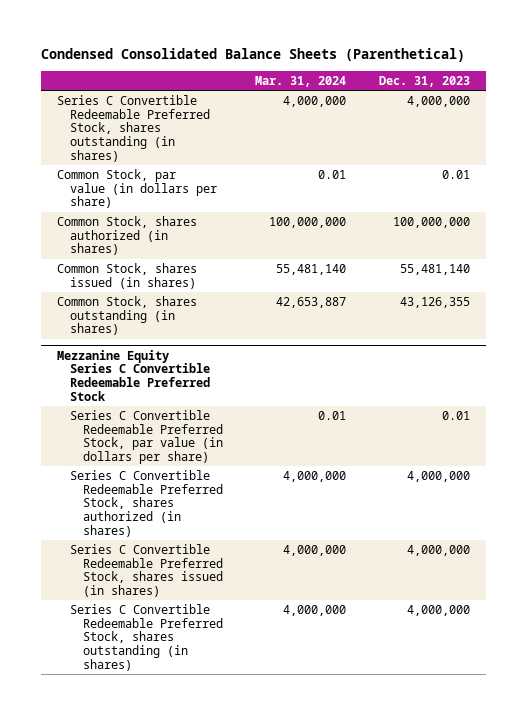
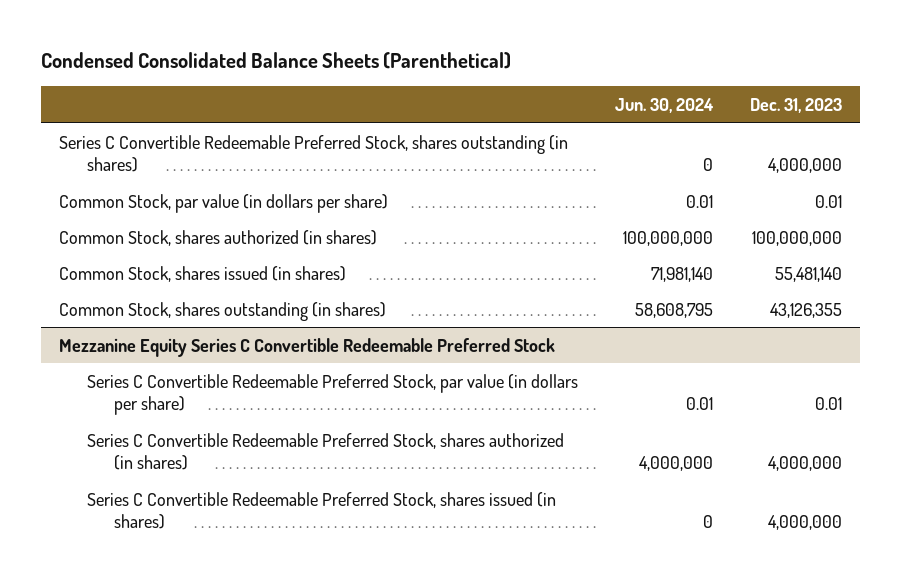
- | Mar. 31, 2024 | Dec. 31, 2023
+ | Jun. 30, 2024 | Dec. 31, 2023
@ Mezzanine Equity Series C Convertible Redeemable Preferred Stock
- Series C Convertible Redeemable Preferred Stock, shares outstanding (in shares) | 4,000,000 | 4,000,000

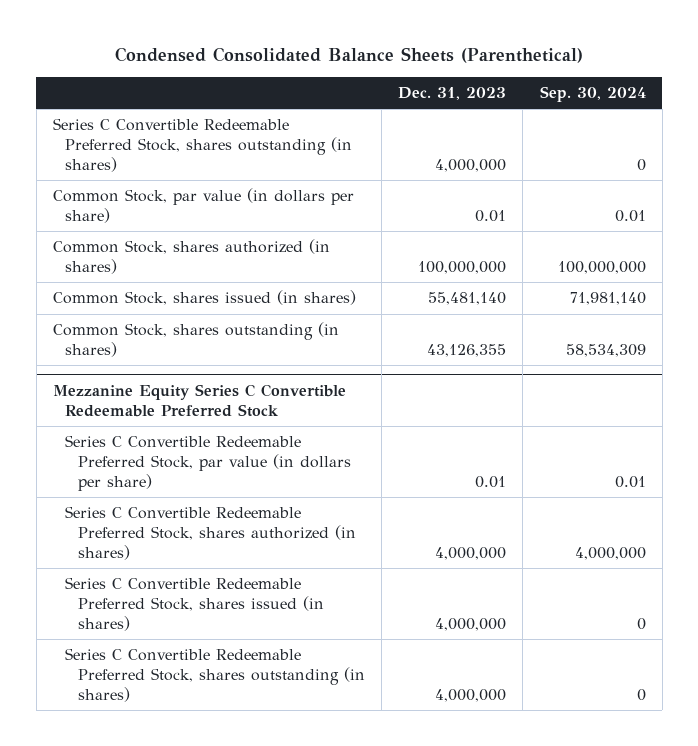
- | Jun. 30, 2024 | Dec. 31, 2023
+ | Dec. 31, 2023 | Sep. 30, 2024
@ Mezzanine Equity Series C Convertible Redeemable Preferred Stock
+ Series C Convertible Redeemable Preferred Stock, shares outstanding (in shares) | 4,000,000 | 0

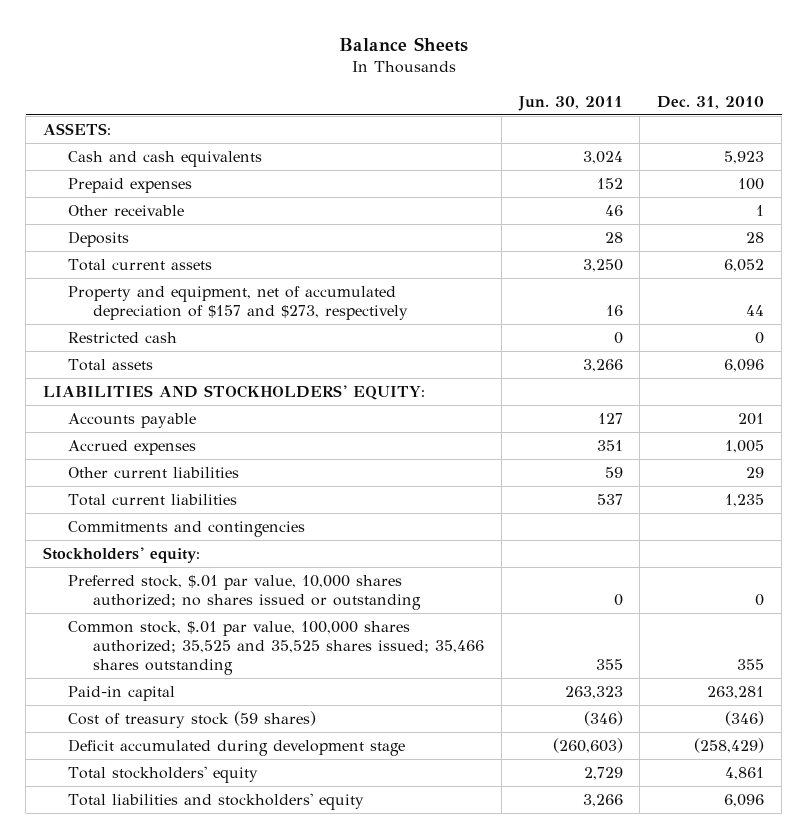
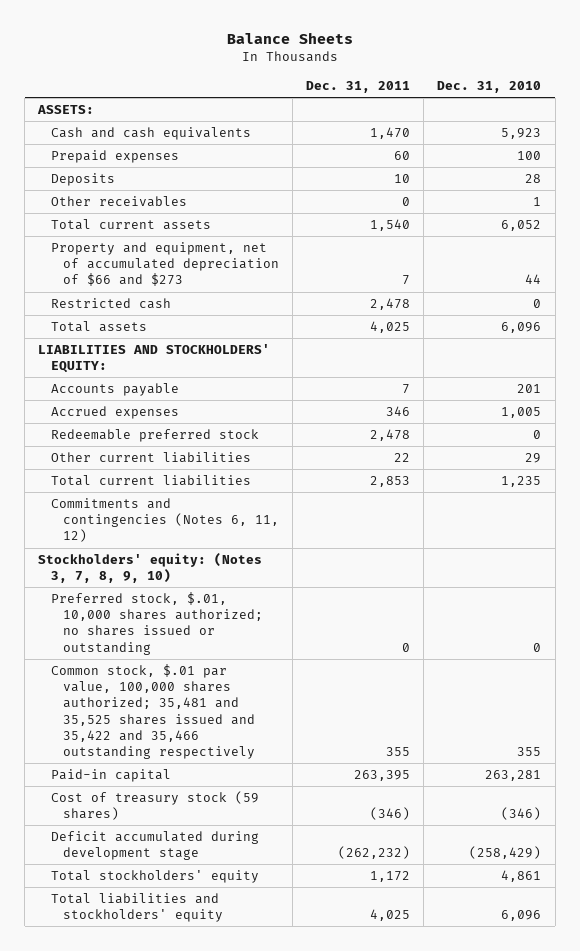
- | Jun. 30, 2011 | Dec. 31, 2010
+ | Dec. 31, 2011 | Dec. 31, 2010
- Other receivable | 46 | 1
+ Other receivables | 0 | 1
- Property and equipment, net of accumulated depreciation of $157 and $273, respectively | 16 | 44
+ Property and equipment, net of accumulated depreciation of $66 and $273 | 7 | 44
+ Redeemable preferred stock | 2,478 | 0
- Commitments and contingencies
- Stockholders' equity:
- Preferred stock, $.01 par value, 10,000 shares authorized; no shares issued or outstanding | 0 | 0
- Common stock, $.01 par value, 100,000 shares authorized; 35,525 and 35,525 shares issued; 35,466 shares outstanding | 355 | 355
+ Commitments and contingencies (Notes 6, 11, 12)
+ Stockholders' equity: (Notes 3, 7, 8, 9, 10)
+ Preferred stock, $.01, 10,000 shares authorized; no shares issued or outstanding | 0 | 0
+ Common stock, $.01 par value, 100,000 shares authorized; 35,481 and 35,525 shares issued and 35,422 and 35,466 outstanding respectively | 355 | 355

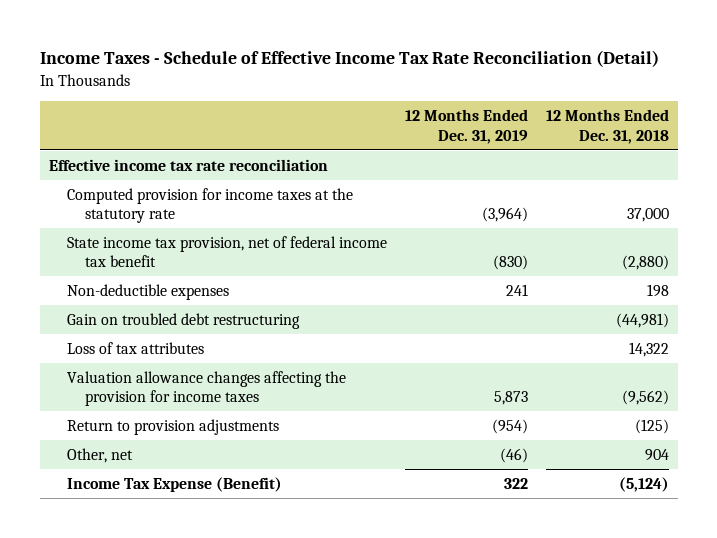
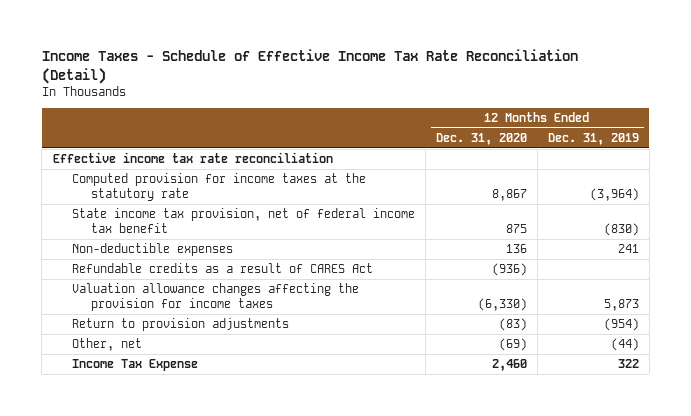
- | 12 Months Ended Dec. 31, 2019 | 12 Months Ended Dec. 31, 2018
+ | 12 Months Ended Dec. 31, 2020 | 12 Months Ended Dec. 31, 2019
- Gain on troubled debt restructuring | | (44,981)
- Loss of tax attributes | | 14,322
+ Refundable credits as a result of CARES Act | (936) |
- Other, net | (46) | 904
- Income Tax Expense (Benefit) | 322 | (5,124)
+ Other, net | (69) | (44)
+ Income Tax Expense | 2,460 | 322

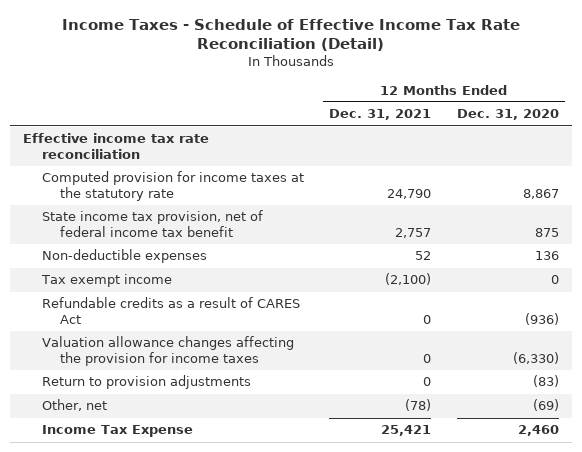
- | 12 Months Ended Dec. 31, 2020 | 12 Months Ended Dec. 31, 2019
+ | 12 Months Ended Dec. 31, 2021 | 12 Months Ended Dec. 31, 2020
+ Tax exempt income | (2,100) | 0

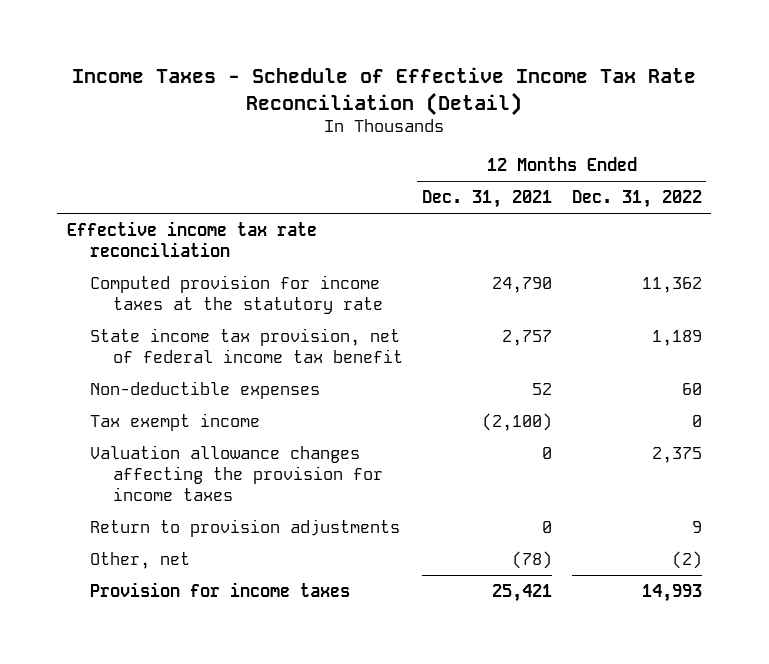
- | 12 Months Ended Dec. 31, 2021 | 12 Months Ended Dec. 31, 2020
+ | 12 Months Ended Dec. 31, 2021 | 12 Months Ended Dec. 31, 2022
- Refundable credits as a result of CARES Act | 0 | (936)
- Income Tax Expense | 25,421 | 2,460
+ Provision for income taxes | 25,421 | 14,993

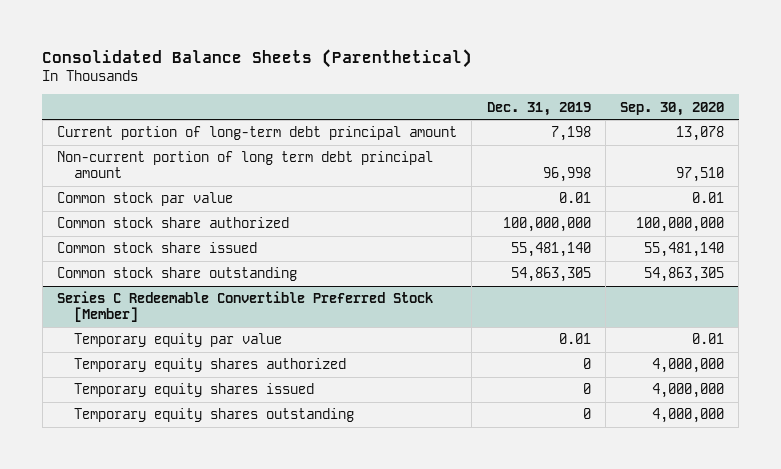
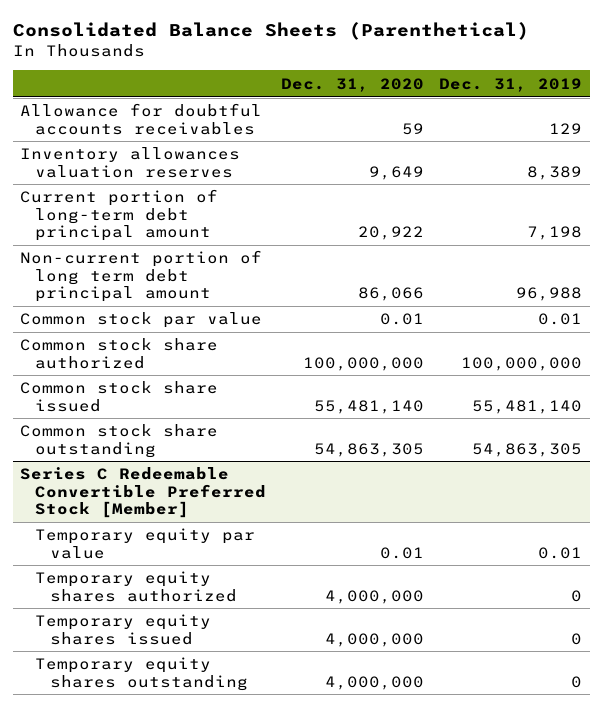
- | Dec. 31, 2019 | Sep. 30, 2020
+ | Dec. 31, 2020 | Dec. 31, 2019
+ Allowance for doubtful accounts receivables | 59 | 129
+ Inventory allowances valuation reserves | 9,649 | 8,389
- Non-current portion of long term debt principal amount | 96,998 | 97,510
+ Non-current portion of long term debt principal amount | 86,066 | 96,988

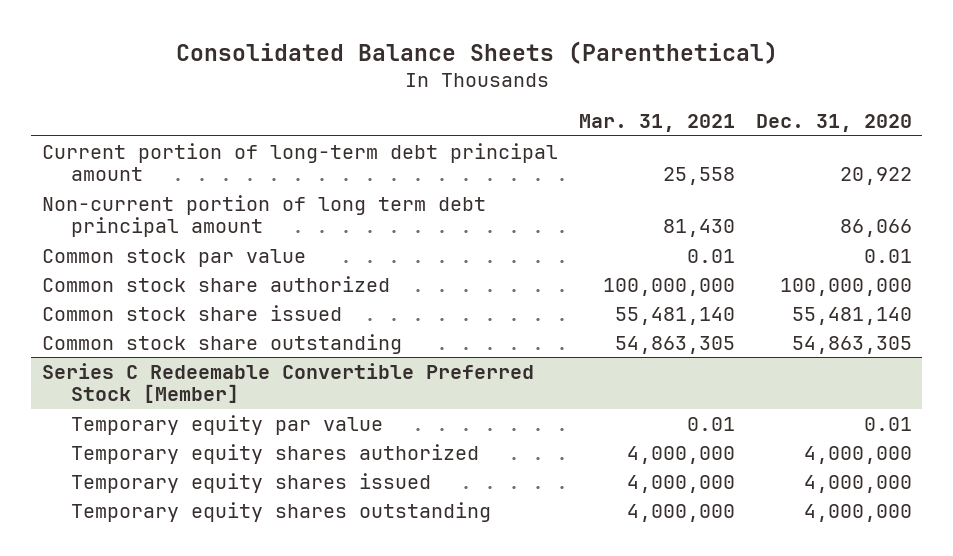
- | Dec. 31, 2020 | Dec. 31, 2019
+ | Mar. 31, 2021 | Dec. 31, 2020
- Allowance for doubtful accounts receivables | 59 | 129
- Inventory allowances valuation reserves | 9,649 | 8,389

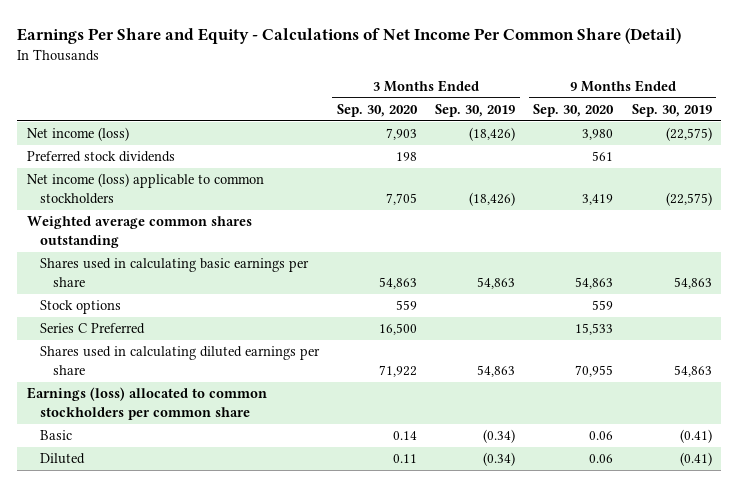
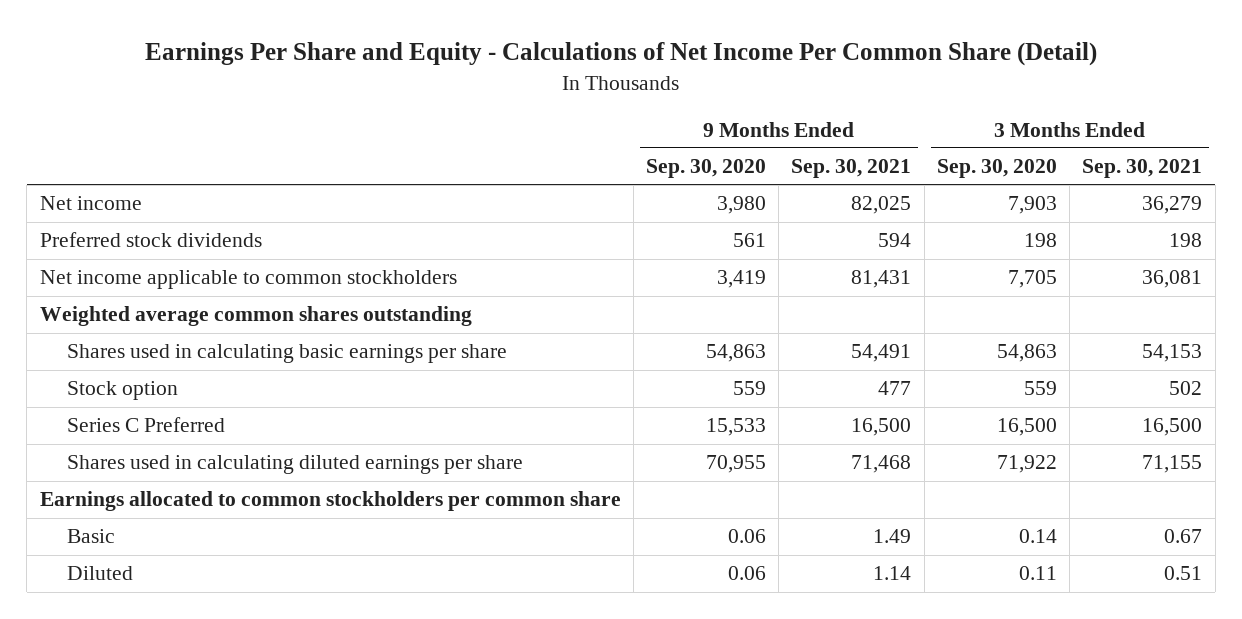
- | 3 Months Ended Sep. 30, 2020 | 3 Months Ended Sep. 30, 2019 | 9 Months Ended Sep. 30, 2020 | 9 Months Ended Sep. 30, 2019
+ | 9 Months Ended Sep. 30, 2020 | 9 Months Ended Sep. 30, 2021 | 3 Months Ended Sep. 30, 2020 | 3 Months Ended Sep. 30, 2021
- Net income (loss) | 7,903 | (18,426) | 3,980 | (22,575)
+ Net income | 3,980 | 82,025 | 7,903 | 36,279
- Net income (loss) applicable to common stockholders | 7,705 | (18,426) | 3,419 | (22,575)
+ Net income applicable to common stockholders | 3,419 | 81,431 | 7,705 | 36,081
- Stock options | 559 | | 559 |
+ Stock option | 559 | 477 | 559 | 502
- Earnings (loss) allocated to common stockholders per common share
+ Earnings allocated to common stockholders per common share

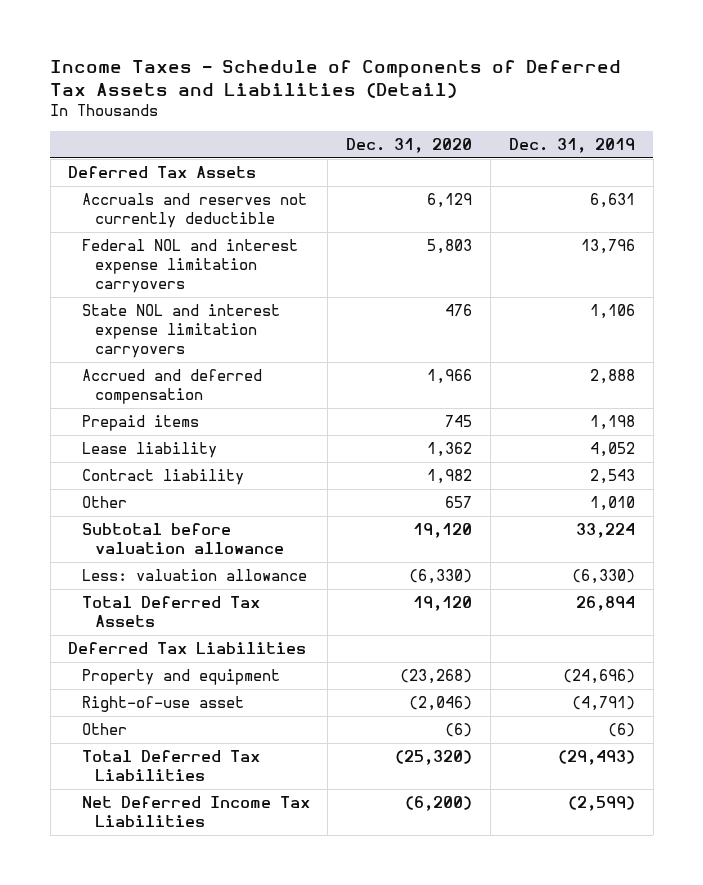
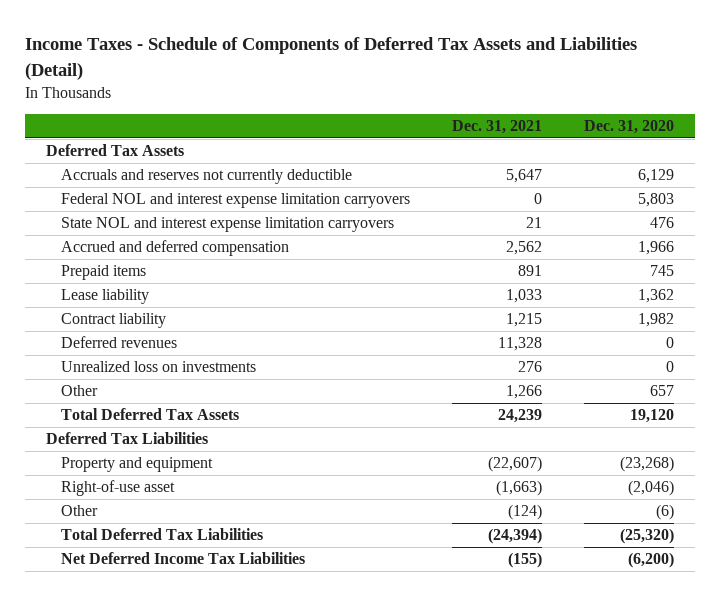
- | Dec. 31, 2020 | Dec. 31, 2019
+ | Dec. 31, 2021 | Dec. 31, 2020
+ Deferred revenues | 11,328 | 0
+ Unrealized loss on investments | 276 | 0
- Subtotal before valuation allowance | 19,120 | 33,224
- Less: valuation allowance | (6,330) | (6,330)

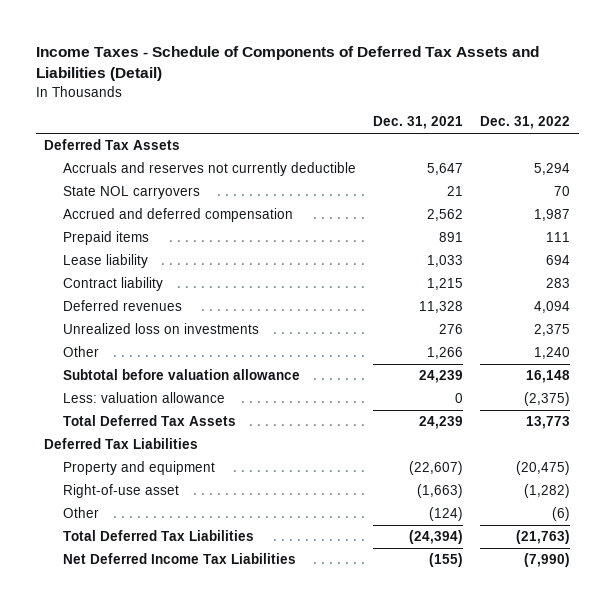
- | Dec. 31, 2021 | Dec. 31, 2020
+ | Dec. 31, 2021 | Dec. 31, 2022
- Federal NOL and interest expense limitation carryovers | 0 | 5,803
- State NOL and interest expense limitation carryovers | 21 | 476
+ State NOL carryovers | 21 | 70
+ Subtotal before valuation allowance | 24,239 | 16,148
+ Less: valuation allowance | 0 | (2,375)

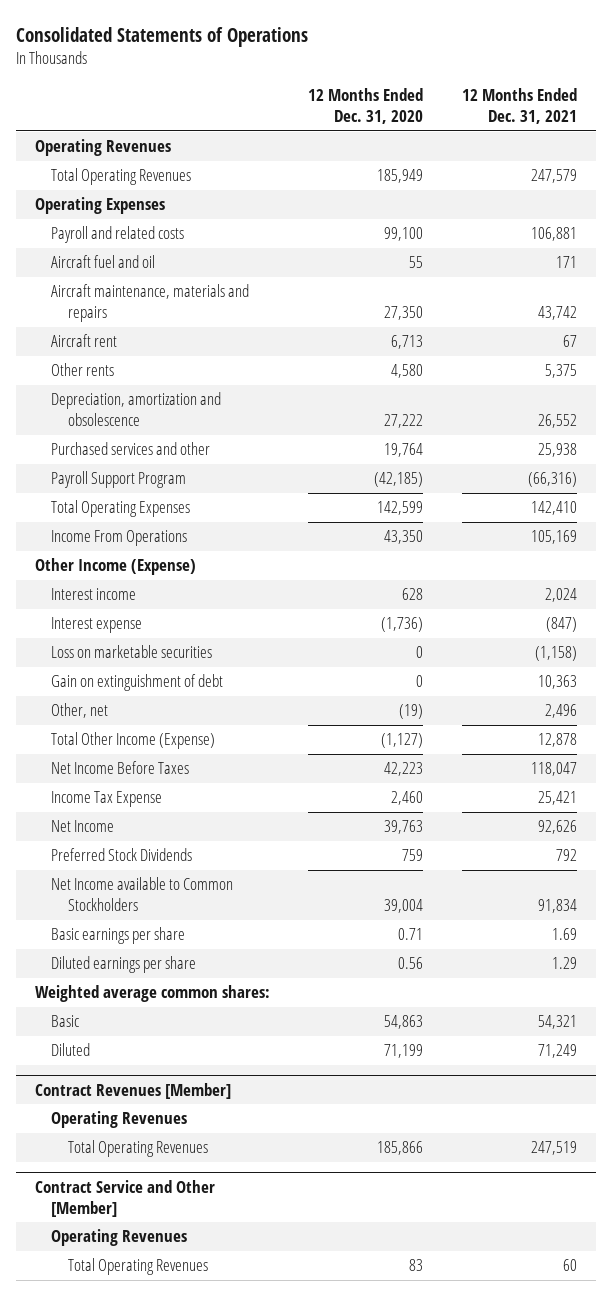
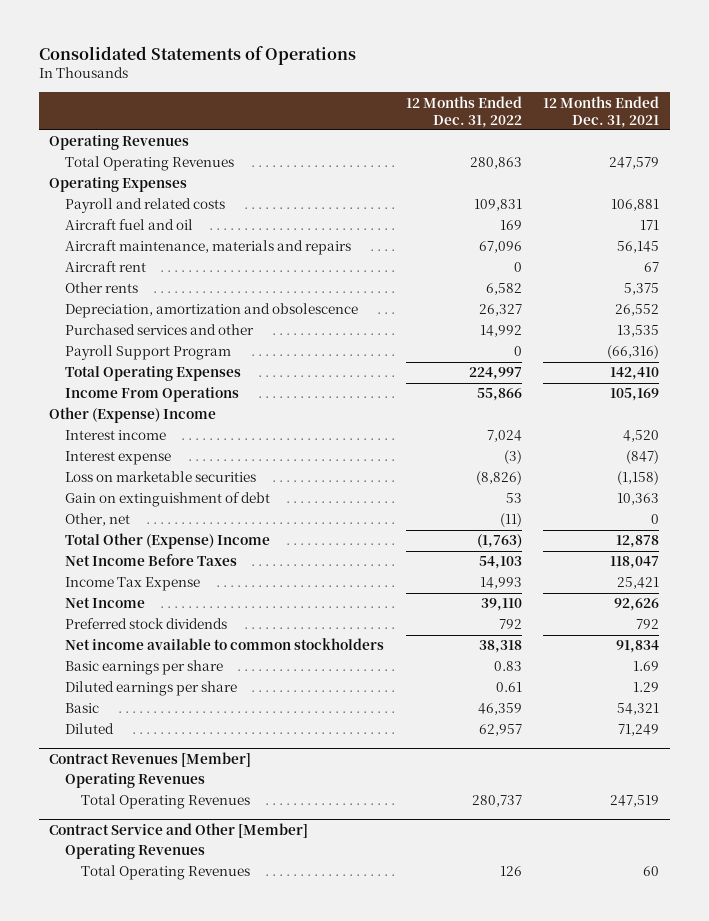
- | 12 Months Ended Dec. 31, 2020 | 12 Months Ended Dec. 31, 2021
+ | 12 Months Ended Dec. 31, 2022 | 12 Months Ended Dec. 31, 2021
- Aircraft maintenance, materials and repairs | 27,350 | 43,742
+ Aircraft maintenance, materials and repairs | 67,096 | 56,145
- Purchased services and other | 19,764 | 25,938
+ Purchased services and other | 14,992 | 13,535
- Other Income (Expense)
- Interest income | 628 | 2,024
+ Other (Expense) Income
+ Interest income | 7,024 | 4,520
- Other, net | (19) | 2,496
- Total Other Income (Expense) | (1,127) | 12,878
+ Other, net | (11) | 0
+ Total Other (Expense) Income | (1,763) | 12,878
- Preferred Stock Dividends | 759 | 792
- Net Income available to Common Stockholders | 39,004 | 91,834
+ Preferred stock dividends | 792 | 792
+ Net income available to common stockholders | 38,318 | 91,834
- Weighted average common shares:

